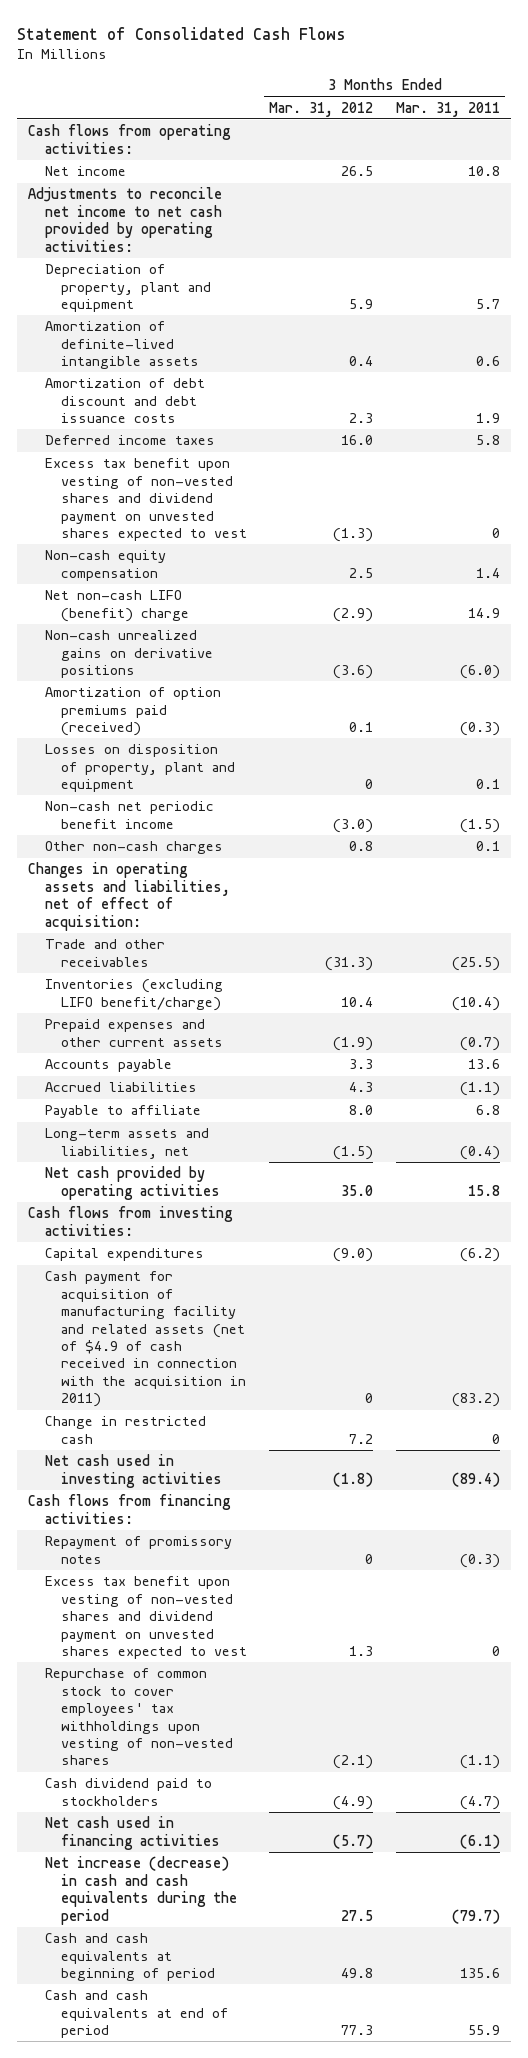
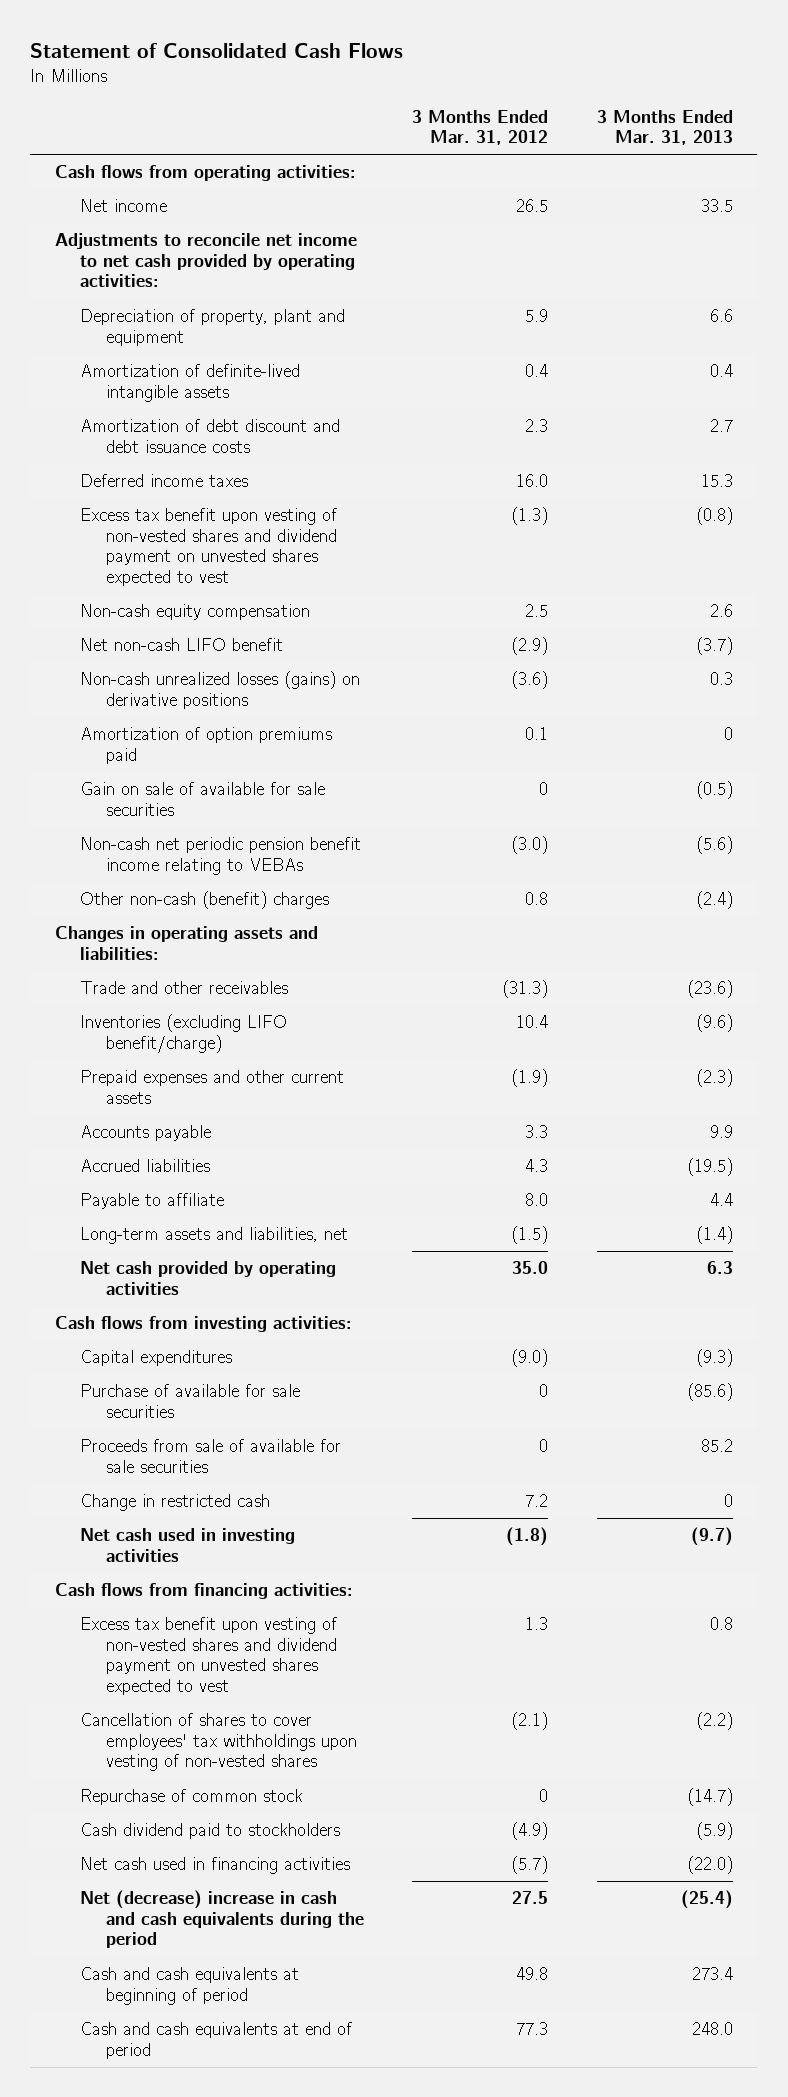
- | 3 Months Ended Mar. 31, 2012 | 3 Months Ended Mar. 31, 2011
+ | 3 Months Ended Mar. 31, 2012 | 3 Months Ended Mar. 31, 2013
- Net non-cash LIFO (benefit) charge | (2.9) | 14.9
- Non-cash unrealized gains on derivative positions | (3.6) | (6.0)
- Amortization of option premiums paid (received) | 0.1 | (0.3)
- Losses on disposition of property, plant and equipment | 0 | 0.1
- Non-cash net periodic benefit income | (3.0) | (1.5)
- Other non-cash charges | 0.8 | 0.1
- Changes in operating assets and liabilities, net of effect of acquisition:
+ Net non-cash LIFO benefit | (2.9) | (3.7)
+ Non-cash unrealized losses (gains) on derivative positions | (3.6) | 0.3
+ Amortization of option premiums paid | 0.1 | 0
+ Gain on sale of available for sale securities | 0 | (0.5)
+ Non-cash net periodic pension benefit income relating to VEBAs | (3.0) | (5.6)
+ Other non-cash (benefit) charges | 0.8 | (2.4)
+ Changes in operating assets and liabilities:
- Cash payment for acquisition of manufacturing facility and related assets (net of $4.9 of cash received in connection with the acquisition in 2011) | 0 | (83.2)
+ Purchase of available for sale securities | 0 | (85.6)
+ Proceeds from sale of available for sale securities | 0 | 85.2
- Repayment of promissory notes | 0 | (0.3)
- Repurchase of common stock to cover employees' tax withholdings upon vesting of non-vested shares | (2.1) | (1.1)
+ Cancellation of shares to cover employees' tax withholdings upon vesting of non-vested shares | (2.1) | (2.2)
+ Repurchase of common stock | 0 | (14.7)
- Net increase (decrease) in cash and cash equivalents during the period | 27.5 | (79.7)
+ Net (decrease) increase in cash and cash equivalents during the period | 27.5 | (25.4)

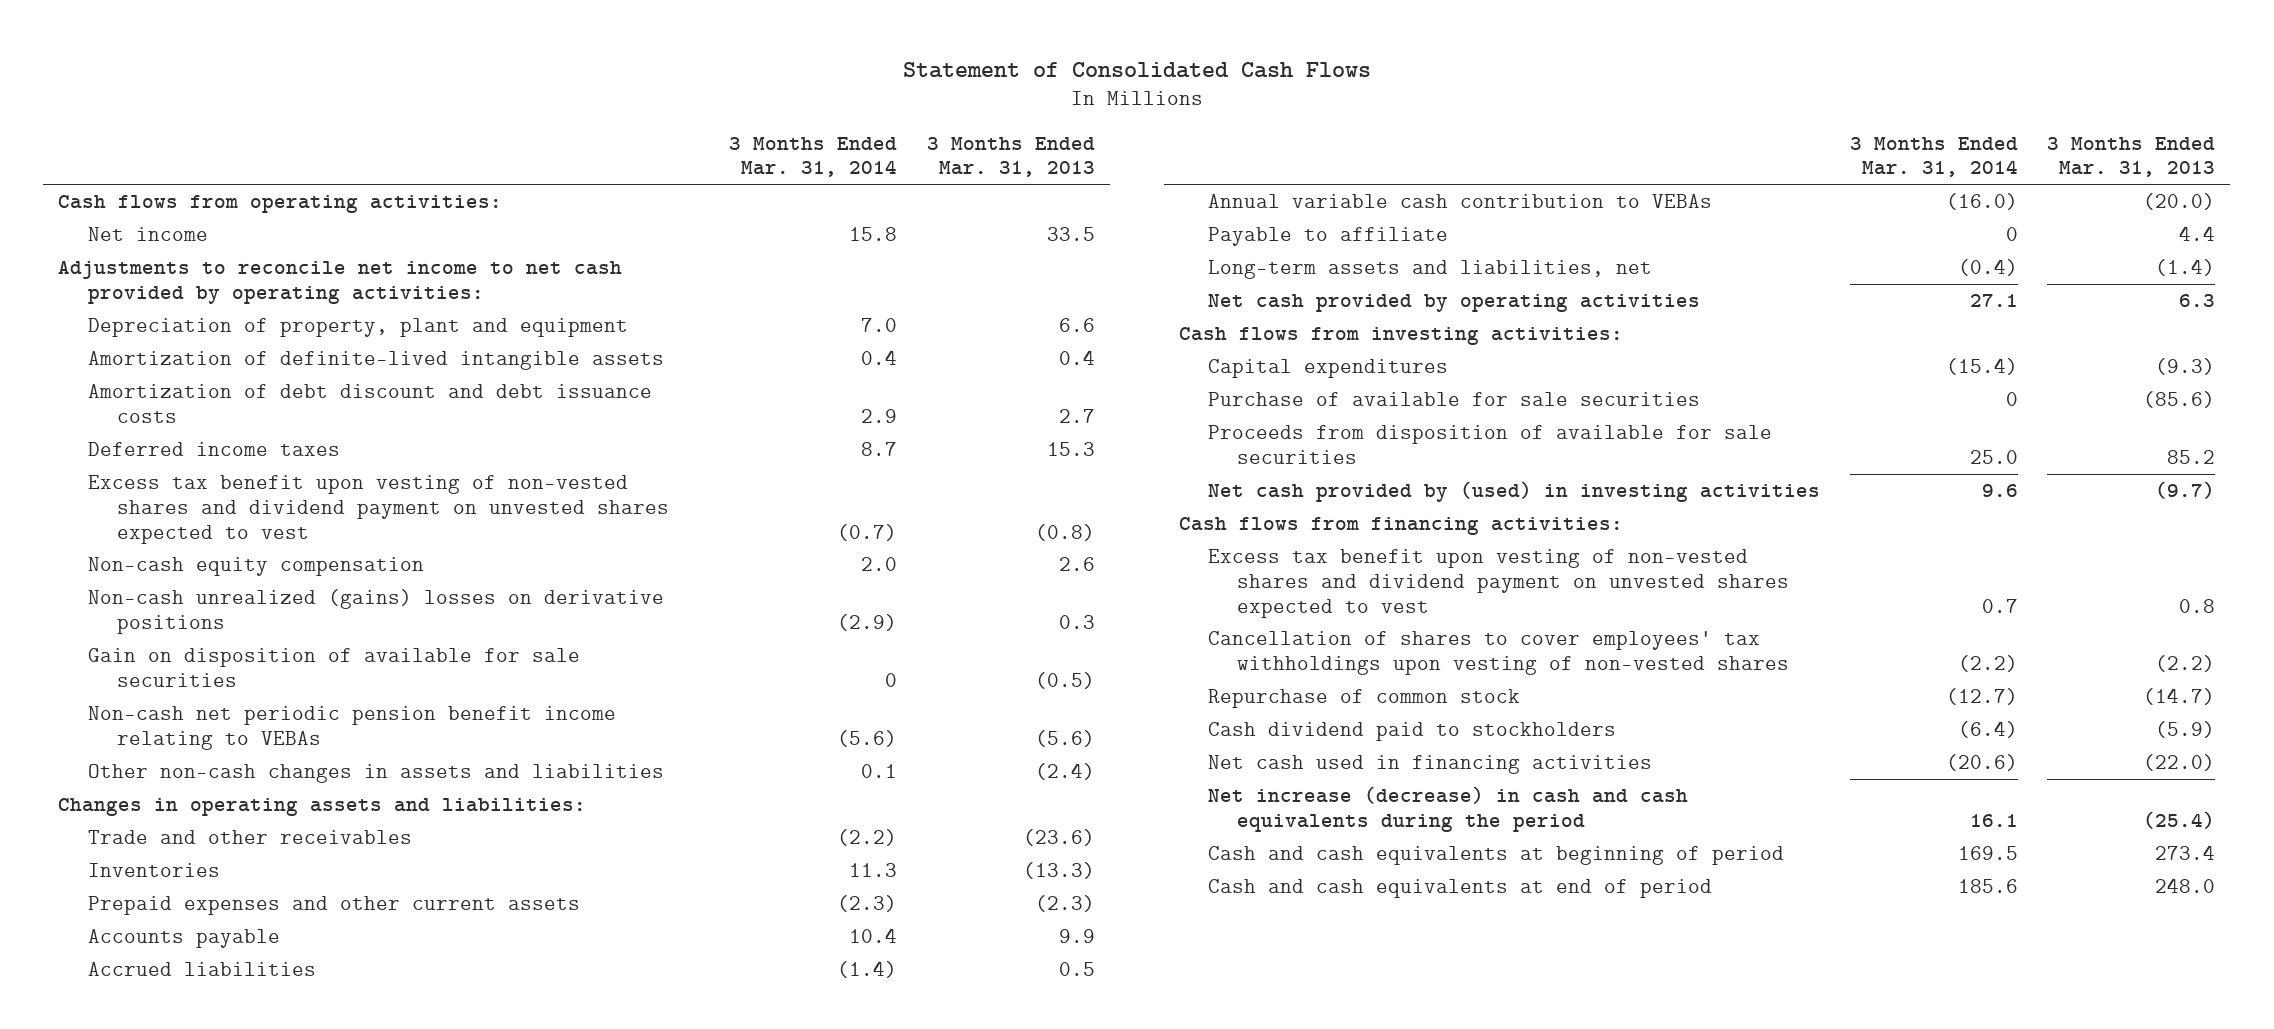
- | 3 Months Ended Mar. 31, 2012 | 3 Months Ended Mar. 31, 2013
+ | 3 Months Ended Mar. 31, 2014 | 3 Months Ended Mar. 31, 2013
- Net non-cash LIFO benefit | (2.9) | (3.7)
- Non-cash unrealized losses (gains) on derivative positions | (3.6) | 0.3
- Amortization of option premiums paid | 0.1 | 0
- Gain on sale of available for sale securities | 0 | (0.5)
+ Non-cash unrealized (gains) losses on derivative positions | (2.9) | 0.3
+ Gain on disposition of available for sale securities | 0 | (0.5)
- Other non-cash (benefit) charges | 0.8 | (2.4)
+ Other non-cash changes in assets and liabilities | 0.1 | (2.4)
- Inventories (excluding LIFO benefit/charge) | 10.4 | (9.6)
+ Inventories | 11.3 | (13.3)
- Accrued liabilities | 4.3 | (19.5)
+ Accrued liabilities | (1.4) | 0.5
+ Annual variable cash contribution to VEBAs | (16.0) | (20.0)
- Proceeds from sale of available for sale securities | 0 | 85.2
- Change in restricted cash | 7.2 | 0
- Net cash used in investing activities | (1.8) | (9.7)
+ Proceeds from disposition of available for sale securities | 25.0 | 85.2
+ Net cash provided by (used) in investing activities | 9.6 | (9.7)
- Net (decrease) increase in cash and cash equivalents during the period | 27.5 | (25.4)
+ Net increase (decrease) in cash and cash equivalents during the period | 16.1 | (25.4)

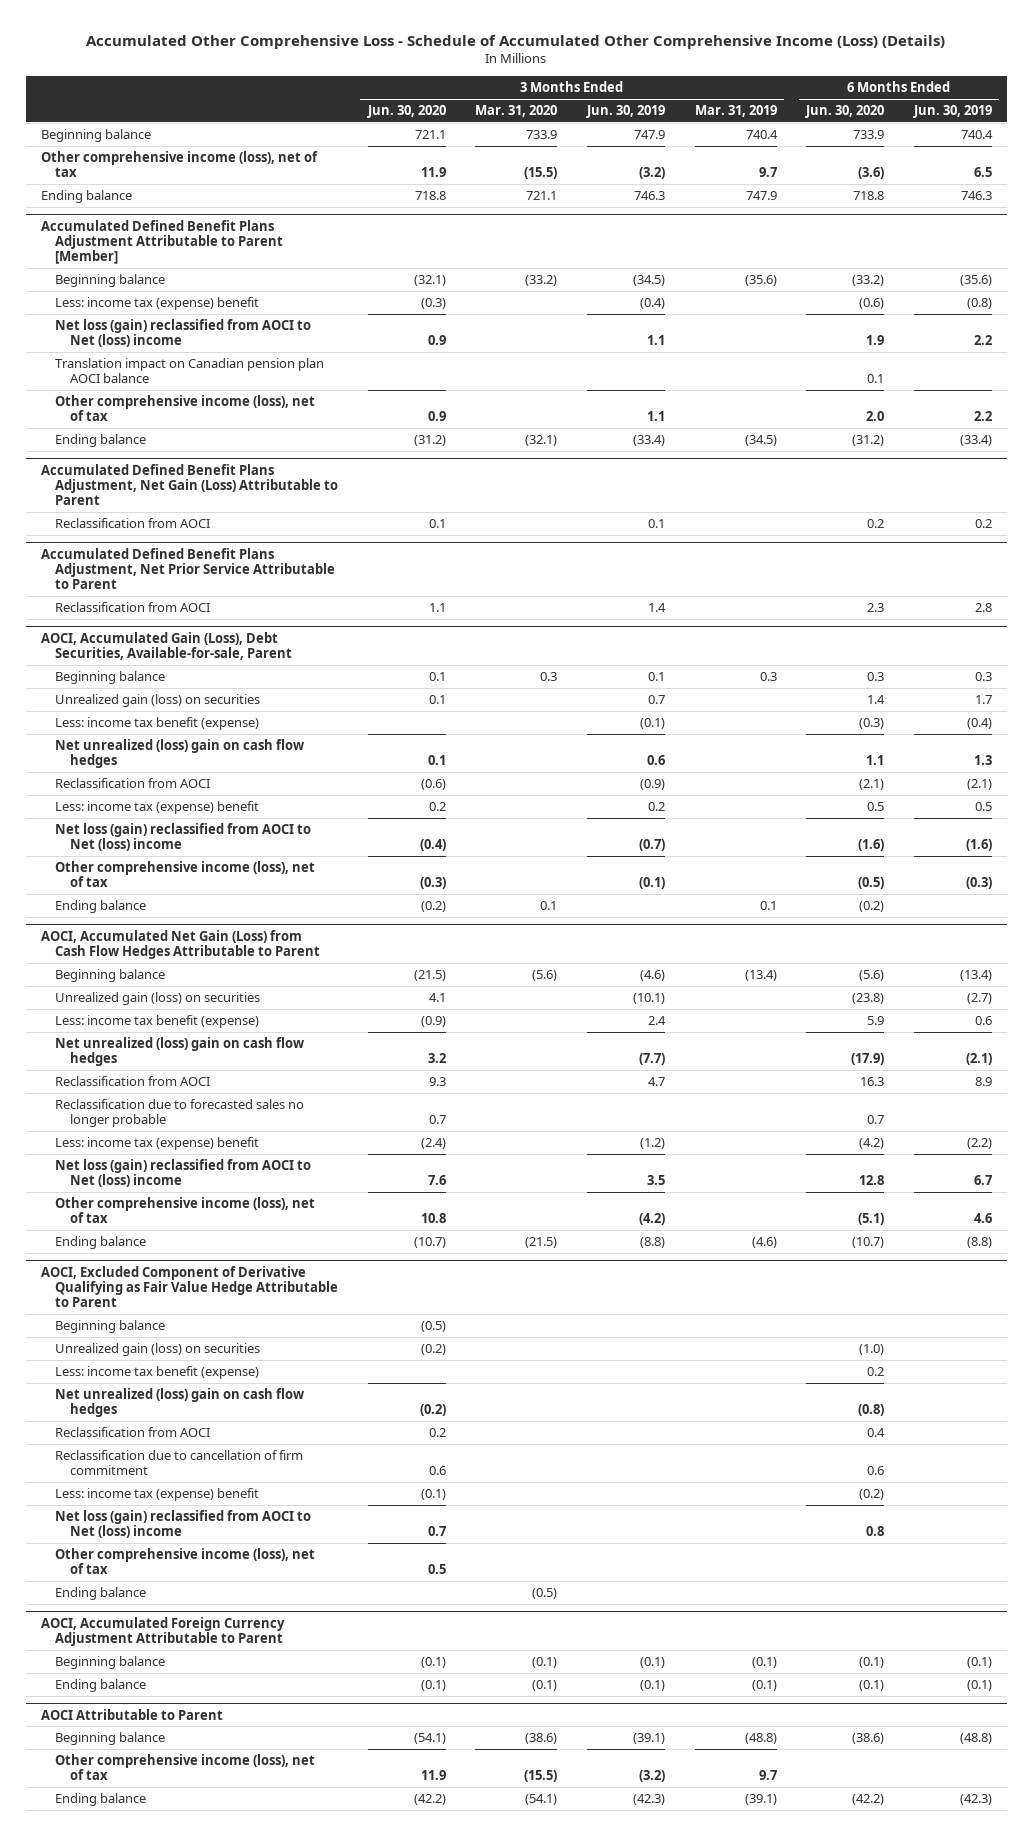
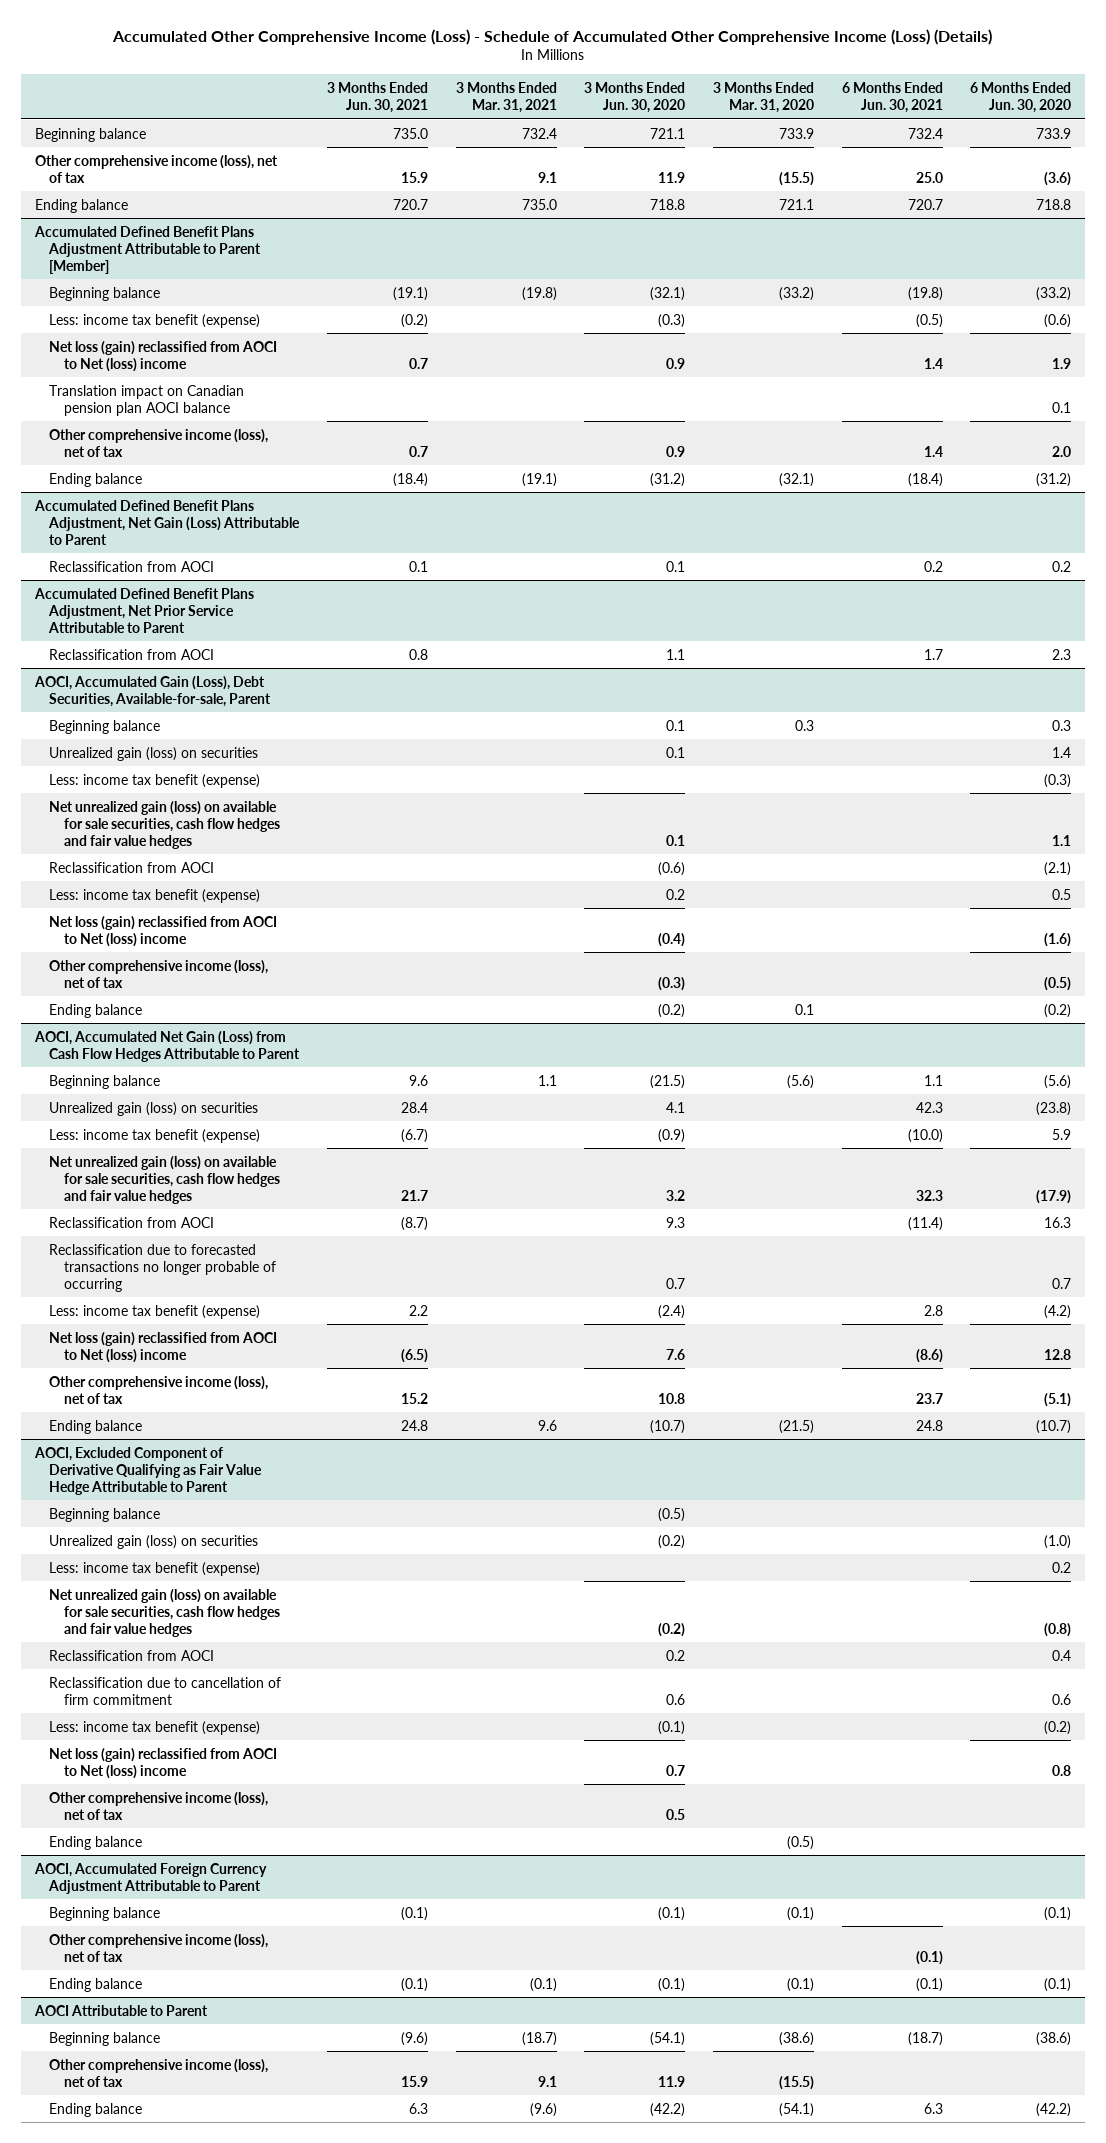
- Accumulated Other Comprehensive Loss - Schedule of Accumulated Other Comprehensive Income (Loss) (Details)
+ Accumulated Other Comprehensive Income (Loss) - Schedule of Accumulated Other Comprehensive Income (Loss) (Details)
- | 3 Months Ended Jun. 30, 2020 | 3 Months Ended Mar. 31, 2020 | 3 Months Ended Jun. 30, 2019 | 3 Months Ended Mar. 31, 2019 | 6 Months Ended Jun. 30, 2020 | 6 Months Ended Jun. 30, 2019
+ | 3 Months Ended Jun. 30, 2021 | 3 Months Ended Mar. 31, 2021 | 3 Months Ended Jun. 30, 2020 | 3 Months Ended Mar. 31, 2020 | 6 Months Ended Jun. 30, 2021 | 6 Months Ended Jun. 30, 2020
@ Accumulated Defined Benefit Plans Adjustment Attributable to Parent [Member]
- Less: income tax (expense) benefit | (0.3) | | (0.4) | | (0.6) | (0.8)
+ Less: income tax benefit (expense) | (0.2) | | (0.3) | | (0.5) | (0.6)
@ AOCI, Accumulated Gain (Loss), Debt Securities, Available-for-sale, Parent
- Net unrealized (loss) gain on cash flow hedges | 0.1 | | 0.6 | | 1.1 | 1.3
+ Net unrealized gain (loss) on available for sale securities, cash flow hedges and fair value hedges | | | 0.1 | | | 1.1
- Less: income tax (expense) benefit | 0.2 | | 0.2 | | 0.5 | 0.5
+ Less: income tax benefit (expense) | | | 0.2 | | | 0.5
@ AOCI, Accumulated Net Gain (Loss) from Cash Flow Hedges Attributable to Parent
- Net unrealized (loss) gain on cash flow hedges | 3.2 | | (7.7) | | (17.9) | (2.1)
+ Net unrealized gain (loss) on available for sale securities, cash flow hedges and fair value hedges | 21.7 | | 3.2 | | 32.3 | (17.9)
- Reclassification due to forecasted sales no longer probable | 0.7 | | | | 0.7 |
- Less: income tax (expense) benefit | (2.4) | | (1.2) | | (4.2) | (2.2)
+ Reclassification due to forecasted transactions no longer probable of occurring | | | 0.7 | | | 0.7
+ Less: income tax benefit (expense) | 2.2 | | (2.4) | | 2.8 | (4.2)
@ AOCI, Excluded Component of Derivative Qualifying as Fair Value Hedge Attributable to Parent
- Net unrealized (loss) gain on cash flow hedges | (0.2) | | | | (0.8) |
+ Net unrealized gain (loss) on available for sale securities, cash flow hedges and fair value hedges | | | (0.2) | | | (0.8)
- Less: income tax (expense) benefit | (0.1) | | | | (0.2) |
+ Less: income tax benefit (expense) | | | (0.1) | | | (0.2)
@ AOCI, Accumulated Foreign Currency Adjustment Attributable to Parent
+ Other comprehensive income (loss), net of tax | | | | | (0.1) |

